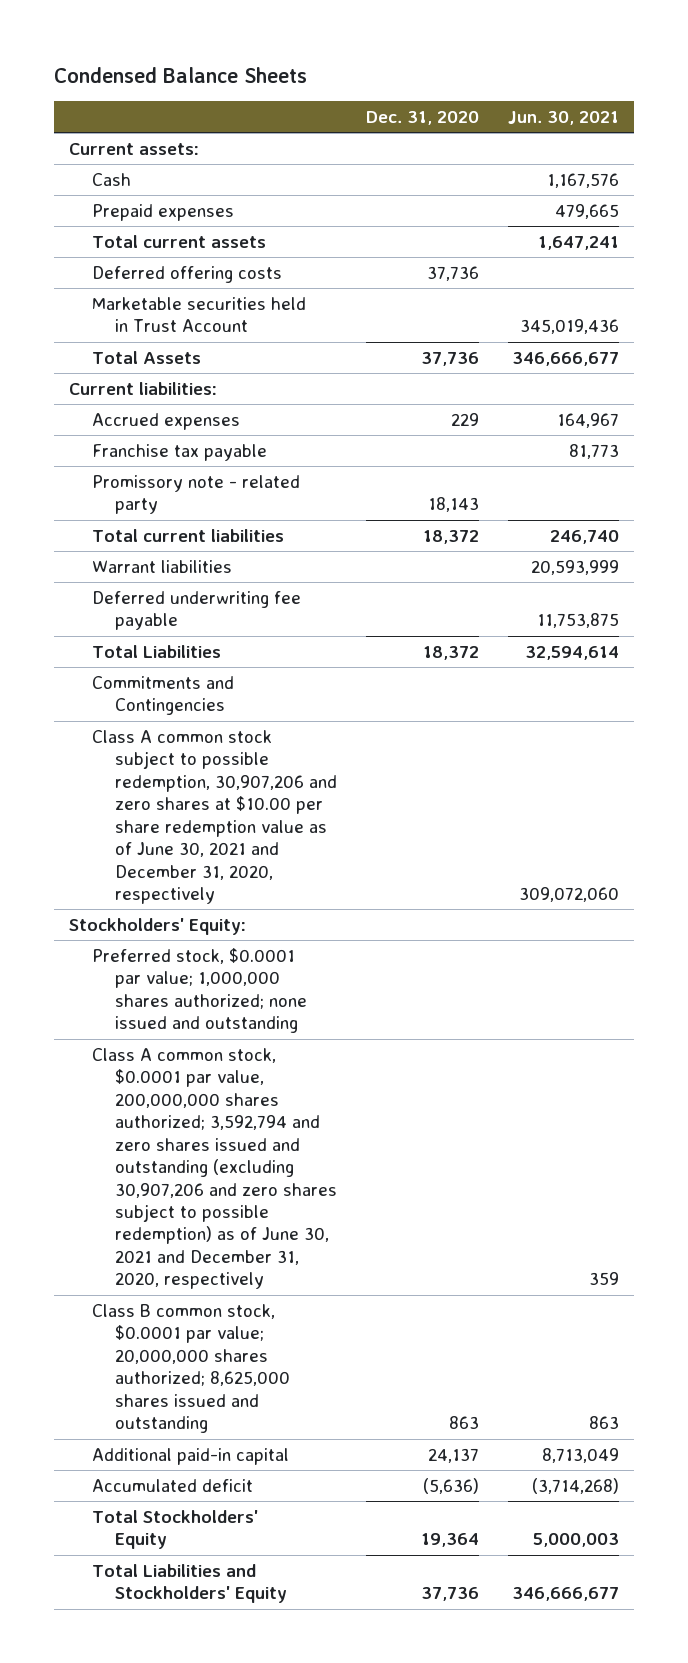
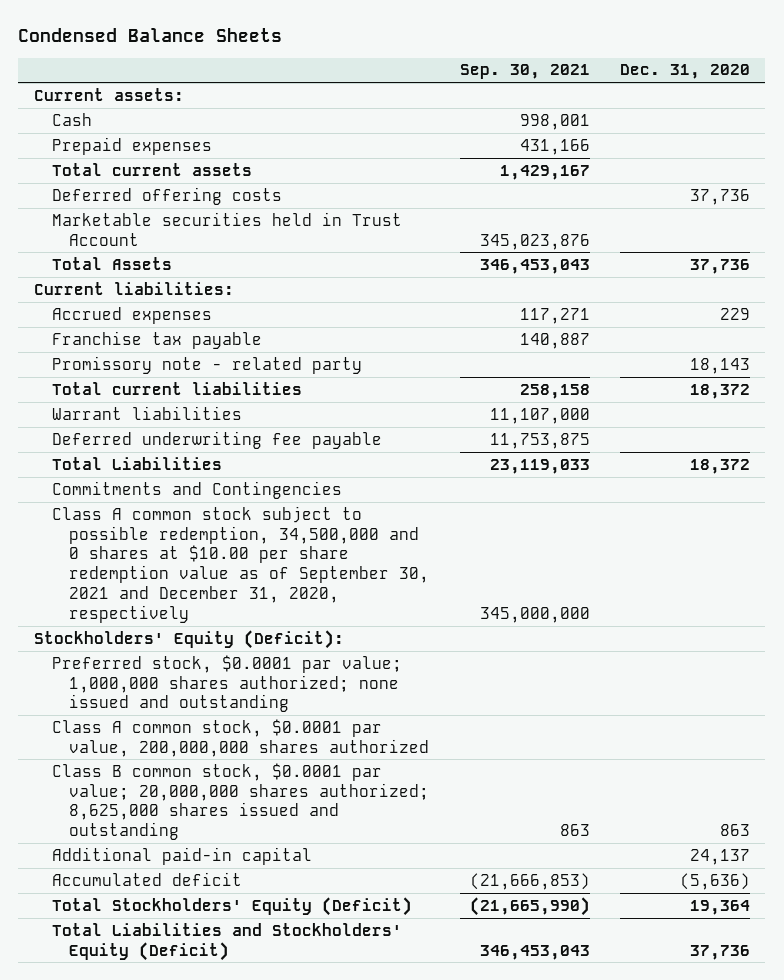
- | Dec. 31, 2020 | Jun. 30, 2021
+ | Sep. 30, 2021 | Dec. 31, 2020
- Class A common stock subject to possible redemption, 30,907,206 and zero shares at $10.00 per share redemption value as of June 30, 2021 and December 31, 2020, respectively | | 309,072,060
- Stockholders' Equity:
+ Class A common stock subject to possible redemption, 34,500,000 and 0 shares at $10.00 per share redemption value as of September 30, 2021 and December 31, 2020, respectively | 345,000,000 |
+ Stockholders' Equity (Deficit):
- Class A common stock, $0.0001 par value, 200,000,000 shares authorized; 3,592,794 and zero shares issued and outstanding (excluding 30,907,206 and zero shares subject to possible redemption) as of June 30, 2021 and December 31, 2020, respectively | | 359
+ Class A common stock, $0.0001 par value, 200,000,000 shares authorized
- Total Stockholders' Equity | 19,364 | 5,000,003
- Total Liabilities and Stockholders' Equity | 37,736 | 346,666,677
+ Total Stockholders' Equity (Deficit) | (21,665,990) | 19,364
+ Total Liabilities and Stockholders' Equity (Deficit) | 346,453,043 | 37,736

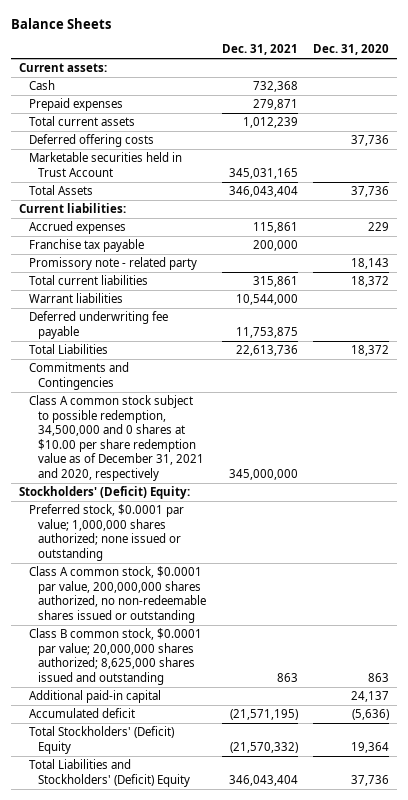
- Condensed Balance Sheets
+ Balance Sheets
- | Sep. 30, 2021 | Dec. 31, 2020
+ | Dec. 31, 2021 | Dec. 31, 2020
- Class A common stock subject to possible redemption, 34,500,000 and 0 shares at $10.00 per share redemption value as of September 30, 2021 and December 31, 2020, respectively | 345,000,000 |
- Stockholders' Equity (Deficit):
- Preferred stock, $0.0001 par value; 1,000,000 shares authorized; none issued and outstanding
- Class A common stock, $0.0001 par value, 200,000,000 shares authorized
+ Class A common stock subject to possible redemption, 34,500,000 and 0 shares at $10.00 per share redemption value as of December 31, 2021 and 2020, respectively | 345,000,000 |
+ Stockholders' (Deficit) Equity:
+ Preferred stock, $0.0001 par value; 1,000,000 shares authorized; none issued or outstanding
+ Class A common stock, $0.0001 par value, 200,000,000 shares authorized, no non-redeemable shares issued or outstanding
- Total Stockholders' Equity (Deficit) | (21,665,990) | 19,364
- Total Liabilities and Stockholders' Equity (Deficit) | 346,453,043 | 37,736
+ Total Stockholders' (Deficit) Equity | (21,570,332) | 19,364
+ Total Liabilities and Stockholders' (Deficit) Equity | 346,043,404 | 37,736

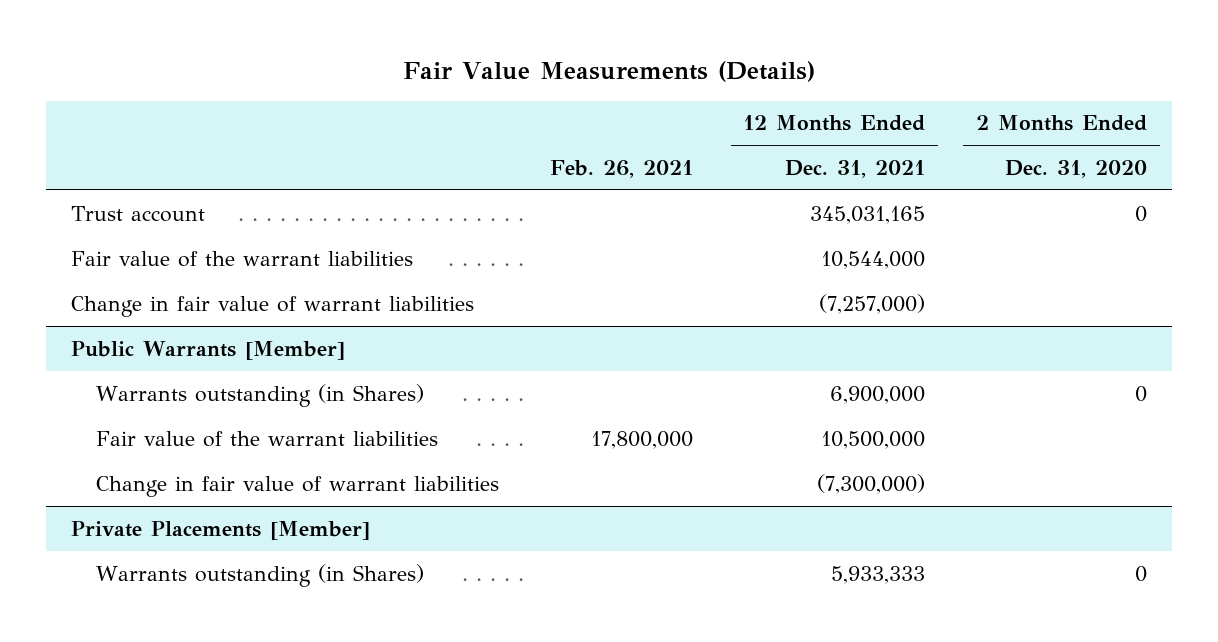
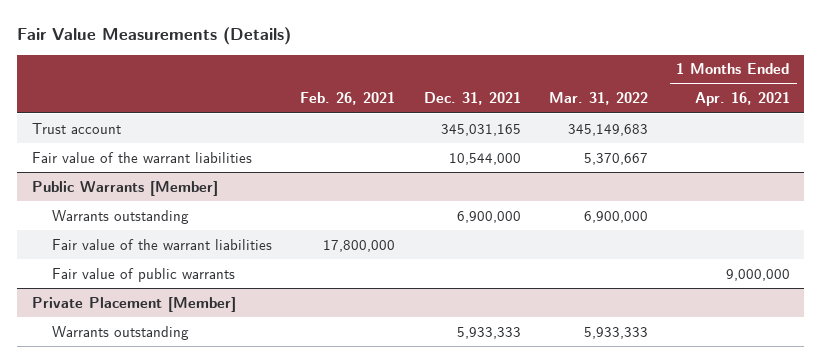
- | Feb. 26, 2021 | 12 Months Ended Dec. 31, 2021 | 2 Months Ended Dec. 31, 2020
+ | Feb. 26, 2021 | Dec. 31, 2021 | Mar. 31, 2022 | 1 Months Ended Apr. 16, 2021
- Change in fair value of warrant liabilities | | (7,257,000) |
@ Public Warrants [Member]
- Warrants outstanding (in Shares) | | 6,900,000 | 0
+ Warrants outstanding | | 6,900,000 | 6,900,000 |
- Change in fair value of warrant liabilities | | (7,300,000) |
- Private Placements [Member]
- Warrants outstanding (in Shares) | | 5,933,333 | 0
@ Public Warrants [Member]
+ Fair value of public warrants | | | | 9,000,000
+ Private Placement [Member]
+ Warrants outstanding | | 5,933,333 | 5,933,333 |

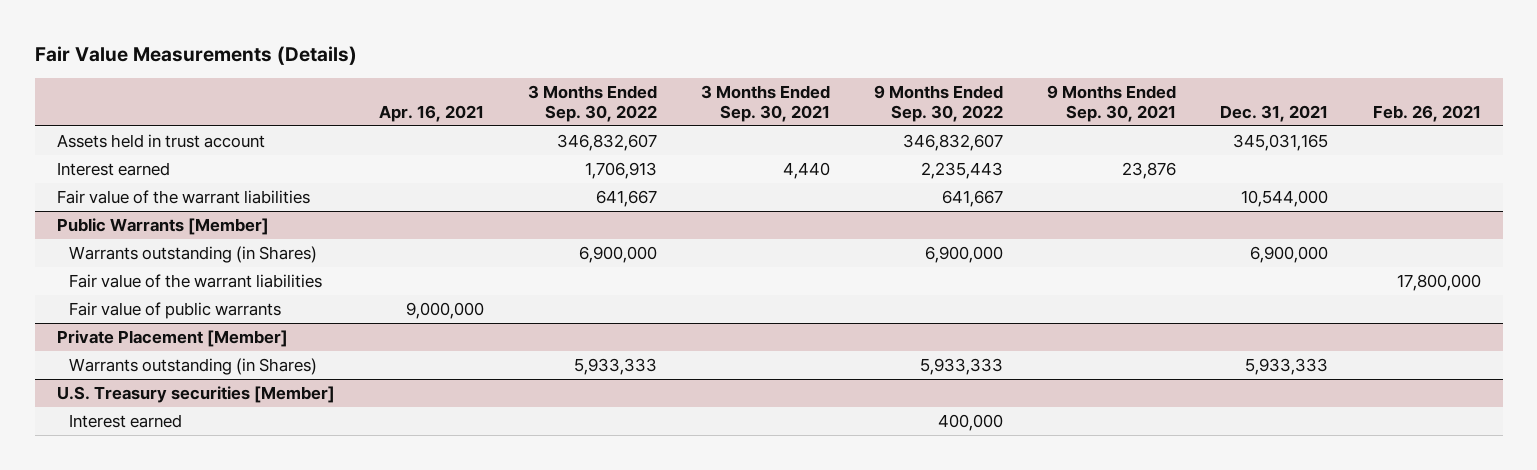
- | Feb. 26, 2021 | Dec. 31, 2021 | Mar. 31, 2022 | 1 Months Ended Apr. 16, 2021
+ | Apr. 16, 2021 | 3 Months Ended Sep. 30, 2022 | 3 Months Ended Sep. 30, 2021 | 9 Months Ended Sep. 30, 2022 | 9 Months Ended Sep. 30, 2021 | Dec. 31, 2021 | Feb. 26, 2021
- Trust account | | 345,031,165 | 345,149,683 |
+ Assets held in trust account | | 346,832,607 | | 346,832,607 | | 345,031,165 |
+ Interest earned | | 1,706,913 | 4,440 | 2,235,443 | 23,876 | |
@ Public Warrants [Member]
- Warrants outstanding | | 6,900,000 | 6,900,000 |
+ Warrants outstanding (in Shares) | | 6,900,000 | | 6,900,000 | | 6,900,000 |
@ Private Placement [Member]
- Warrants outstanding | | 5,933,333 | 5,933,333 |
+ Warrants outstanding (in Shares) | | 5,933,333 | | 5,933,333 | | 5,933,333 |
+ U.S. Treasury securities [Member]
+ Interest earned | | | | 400,000 | | |

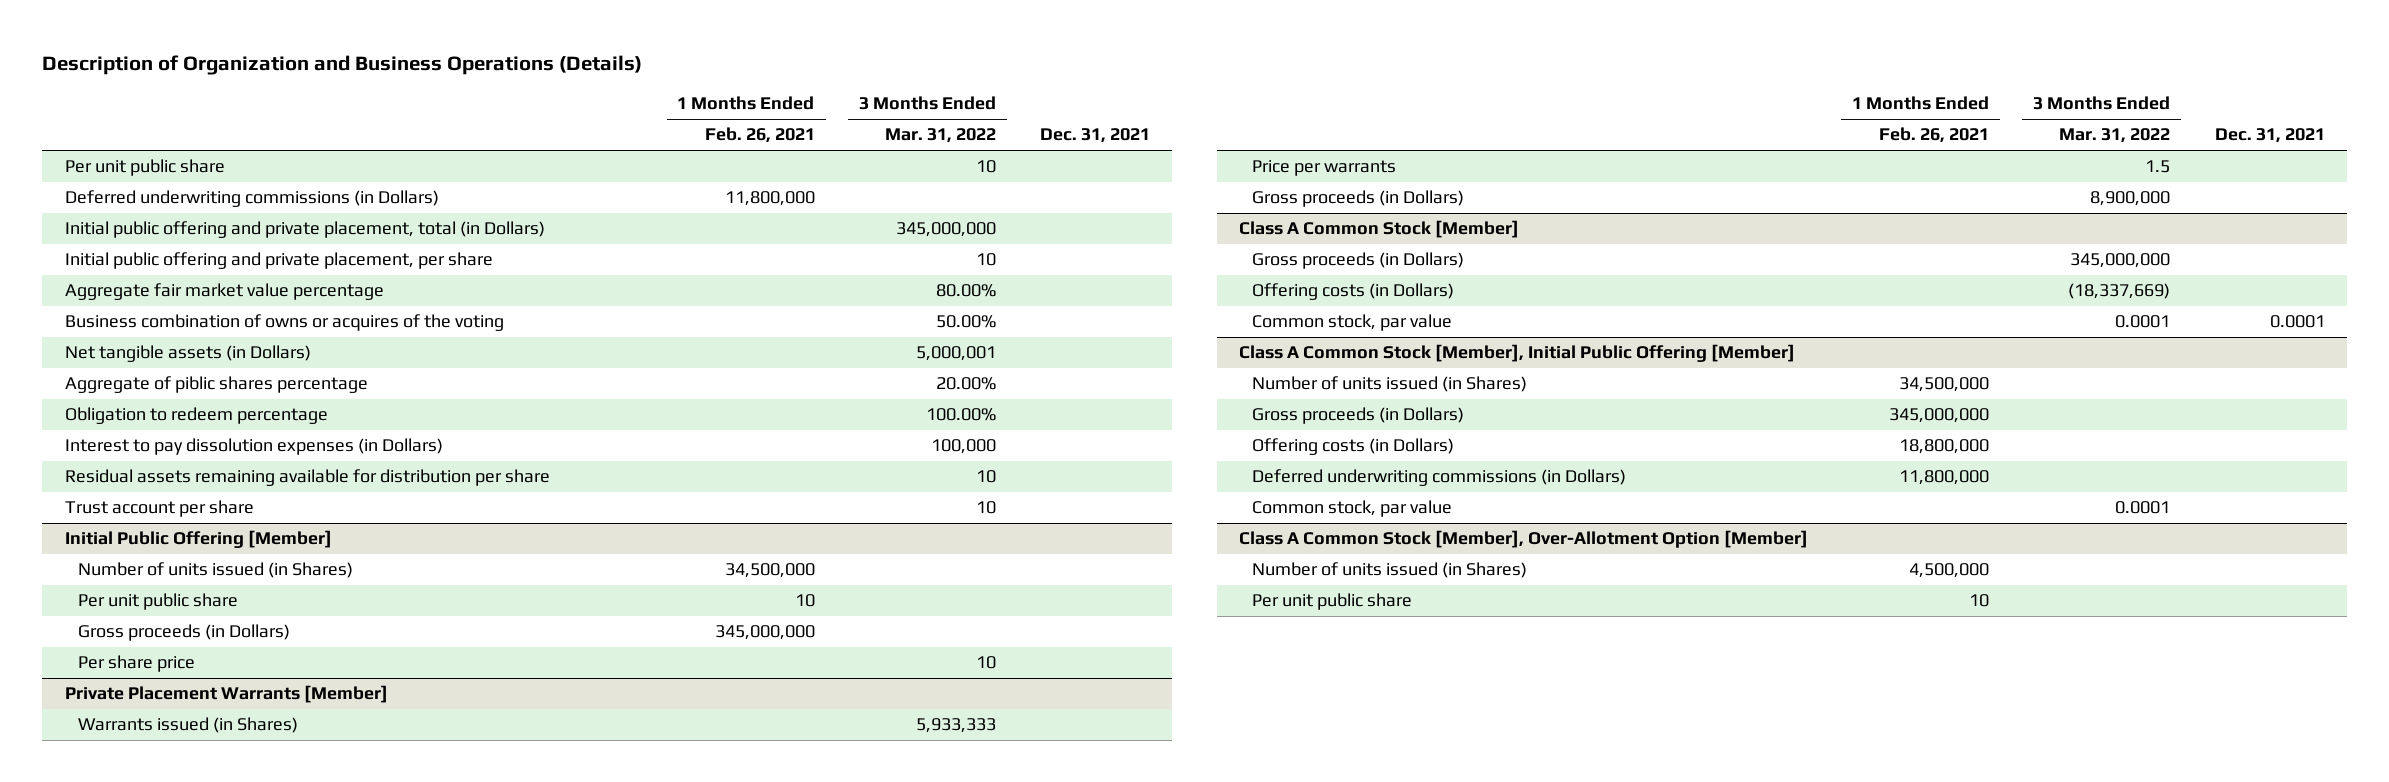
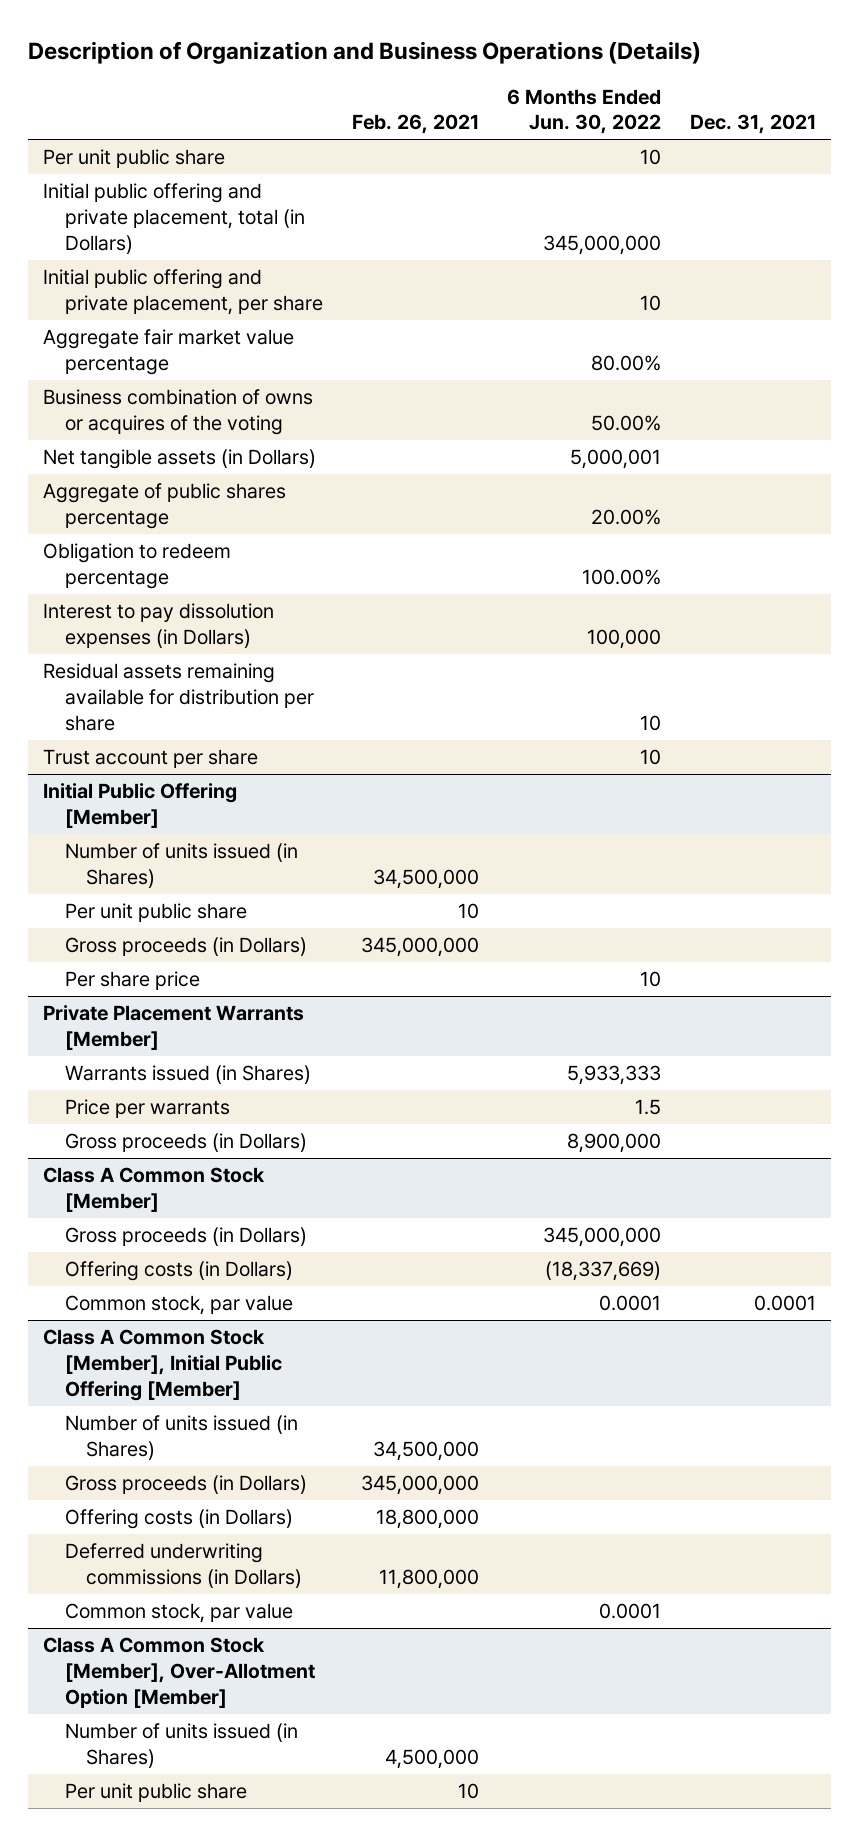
- | 1 Months Ended Feb. 26, 2021 | 3 Months Ended Mar. 31, 2022 | Dec. 31, 2021
+ | Feb. 26, 2021 | 6 Months Ended Jun. 30, 2022 | Dec. 31, 2021
- Deferred underwriting commissions (in Dollars) | 11,800,000 | |
- Aggregate of piblic shares percentage | | 20.00% |
+ Aggregate of public shares percentage | | 20.00% |

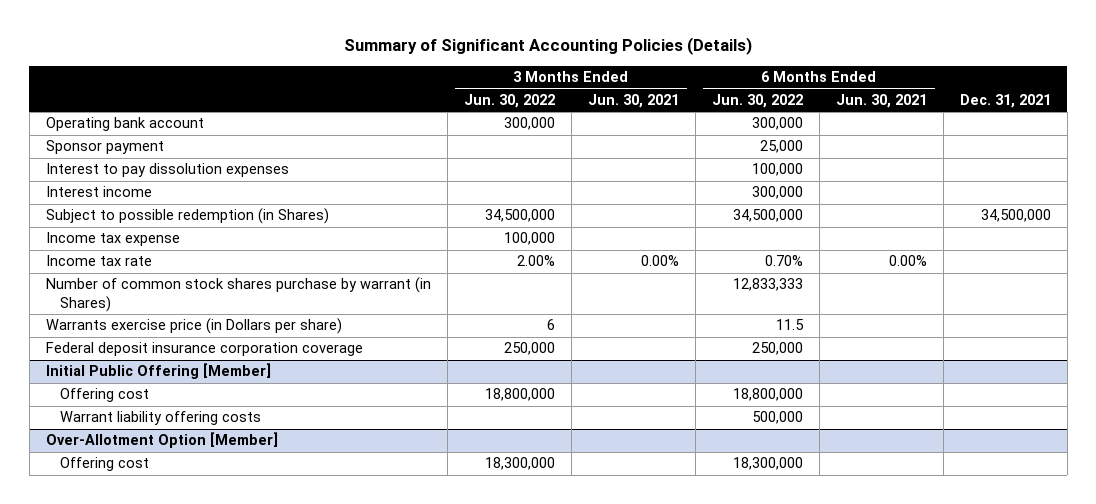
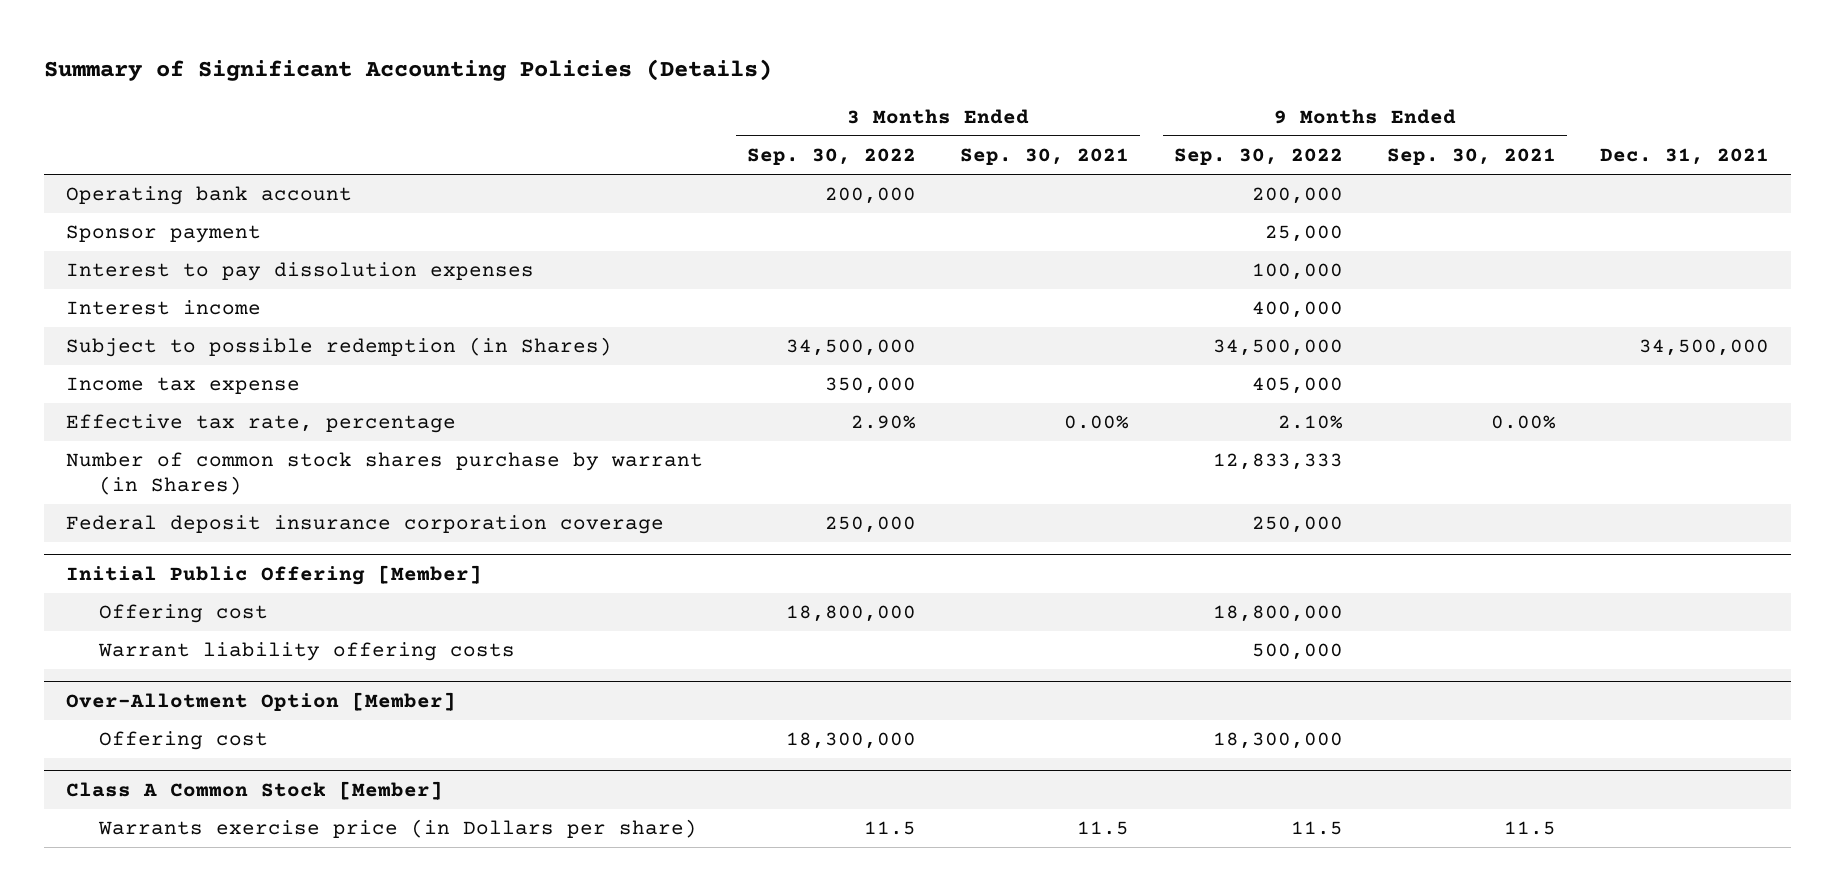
- | 3 Months Ended Jun. 30, 2022 | 3 Months Ended Jun. 30, 2021 | 6 Months Ended Jun. 30, 2022 | 6 Months Ended Jun. 30, 2021 | Dec. 31, 2021
+ | 3 Months Ended Sep. 30, 2022 | 3 Months Ended Sep. 30, 2021 | 9 Months Ended Sep. 30, 2022 | 9 Months Ended Sep. 30, 2021 | Dec. 31, 2021
- Income tax rate | 2.00% | 0.00% | 0.70% | 0.00% |
+ Effective tax rate, percentage | 2.90% | 0.00% | 2.10% | 0.00% |
- Warrants exercise price (in Dollars per share) | 6 | | 11.5 | |
+ Class A Common Stock [Member]
+ Warrants exercise price (in Dollars per share) | 11.5 | 11.5 | 11.5 | 11.5 |

